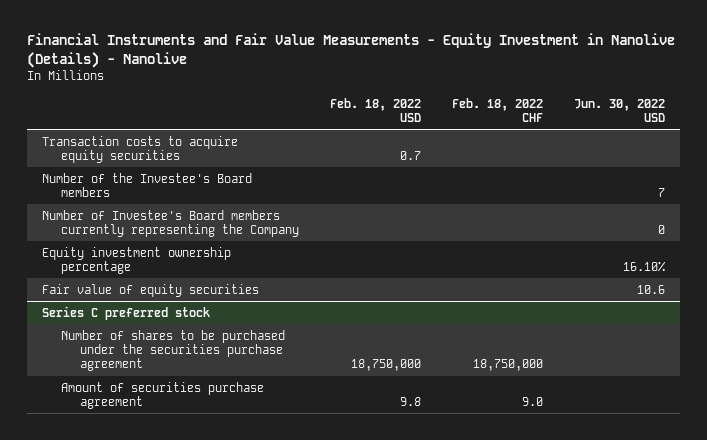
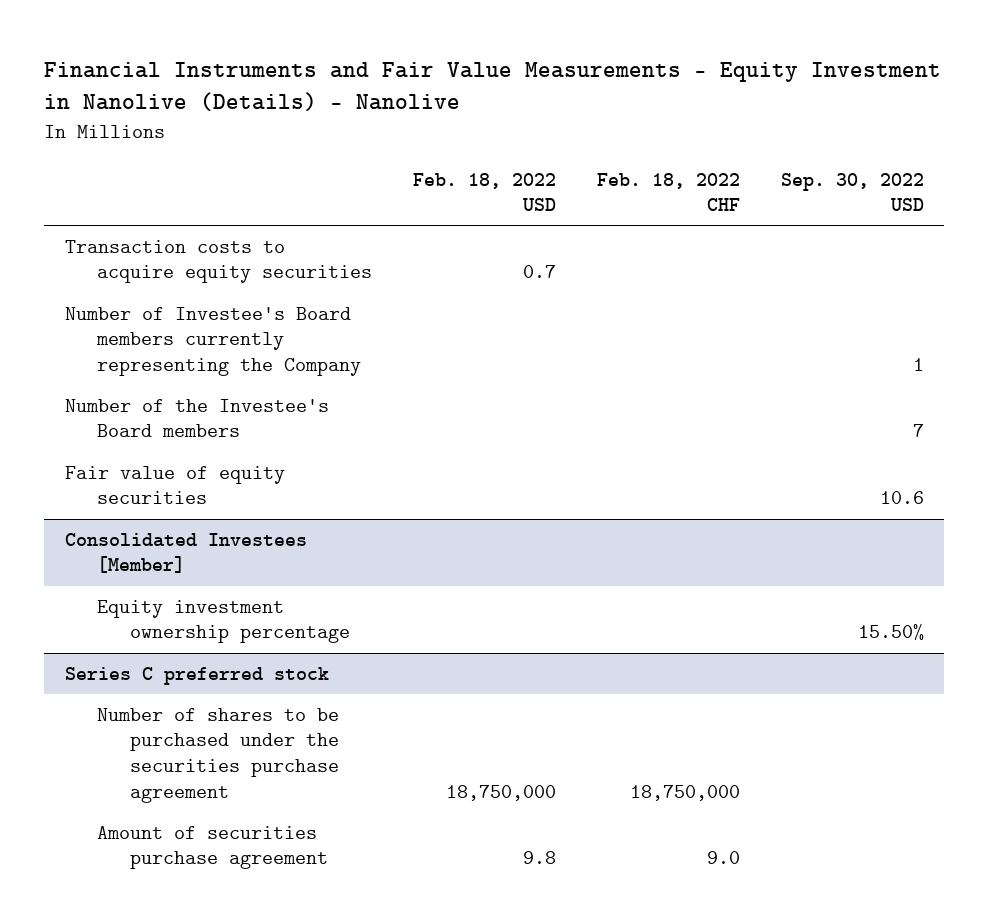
- | Feb. 18, 2022 USD | Feb. 18, 2022 CHF | Jun. 30, 2022 USD
+ | Feb. 18, 2022 USD | Feb. 18, 2022 CHF | Sep. 30, 2022 USD
- Equity investment ownership percentage | | | 16.10%
moved down: Number of the Investee's Board members | | | 7
+ Consolidated Investees [Member]
+ Equity investment ownership percentage | | | 15.50%

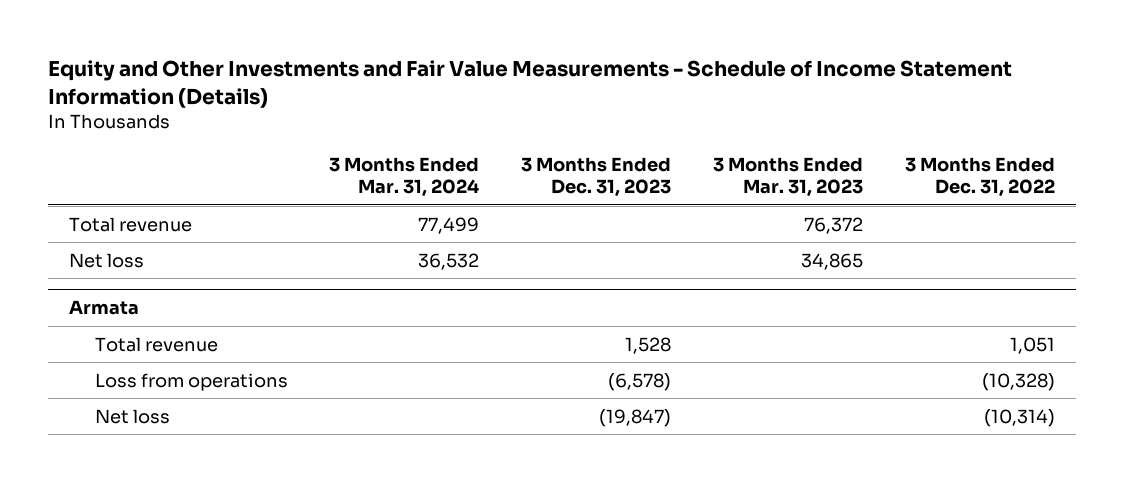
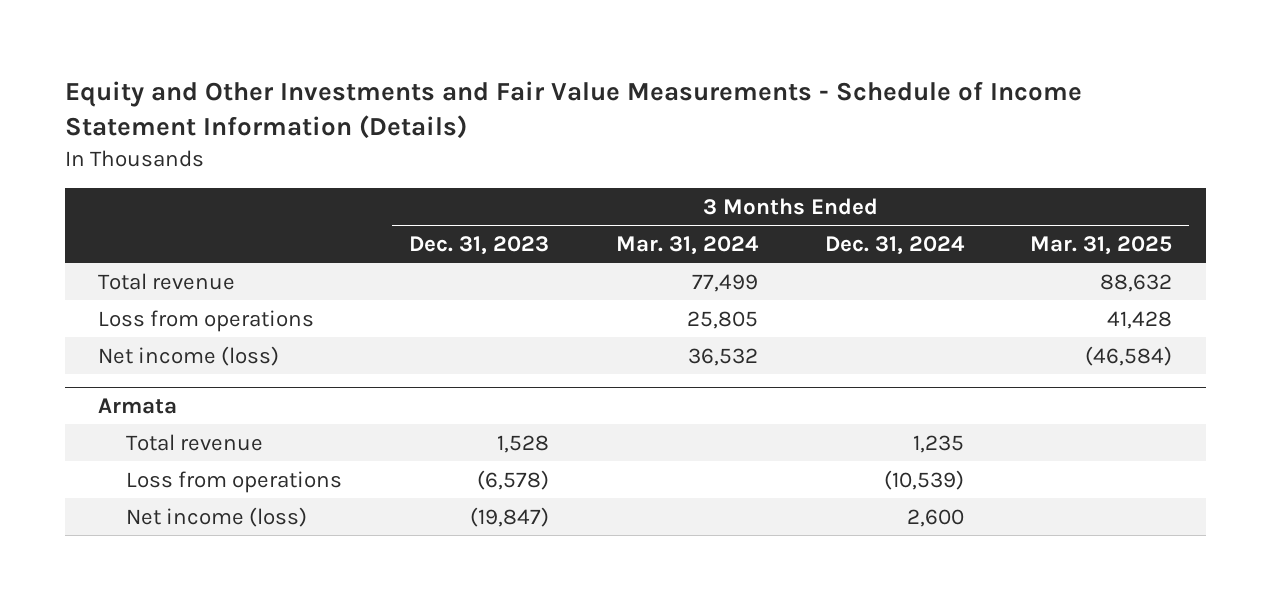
- | 3 Months Ended Mar. 31, 2024 | 3 Months Ended Dec. 31, 2023 | 3 Months Ended Mar. 31, 2023 | 3 Months Ended Dec. 31, 2022
+ | 3 Months Ended Dec. 31, 2023 | 3 Months Ended Mar. 31, 2024 | 3 Months Ended Dec. 31, 2024 | 3 Months Ended Mar. 31, 2025
- Net loss | 36,532 | | 34,865 |
+ Loss from operations | | 25,805 | | 41,428
+ Net income (loss) | | 36,532 | | (46,584)
@ Armata
- Net loss | | (19,847) | | (10,314)
+ Net income (loss) | (19,847) | | 2,600 |

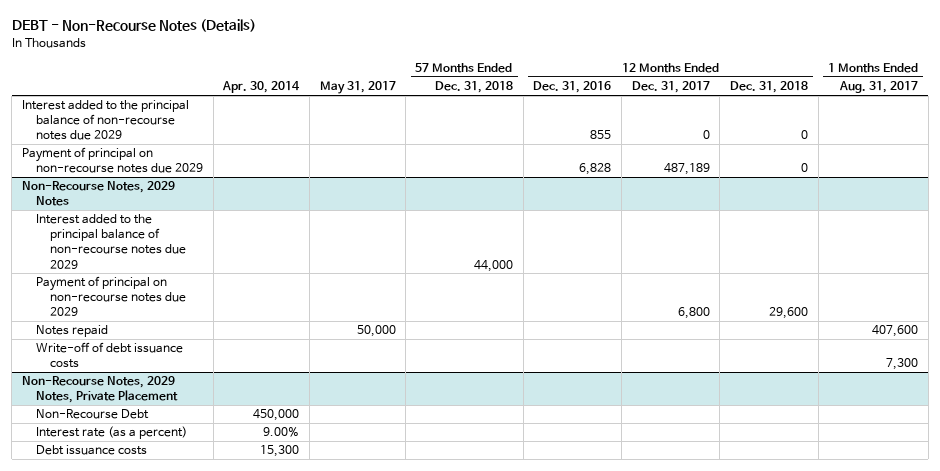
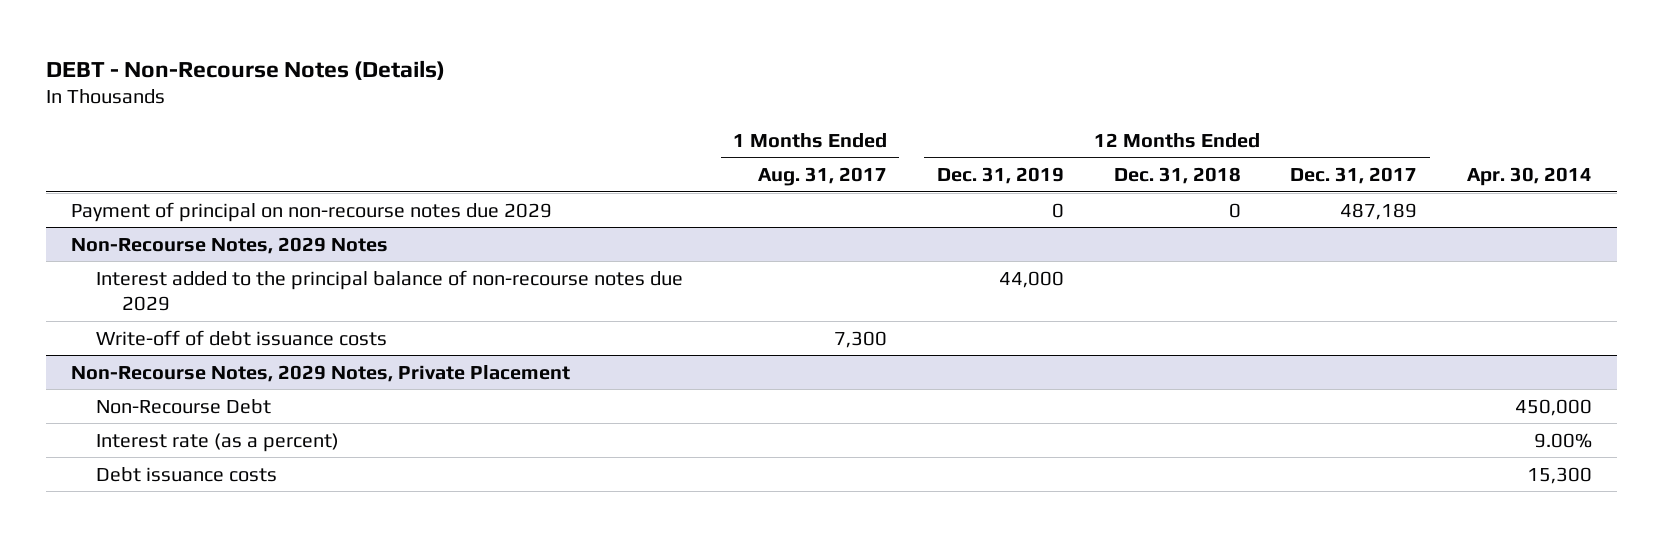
- | Apr. 30, 2014 | May 31, 2017 | 57 Months Ended Dec. 31, 2018 | 12 Months Ended Dec. 31, 2016 | 12 Months Ended Dec. 31, 2017 | 12 Months Ended Dec. 31, 2018 | 1 Months Ended Aug. 31, 2017
+ | 1 Months Ended Aug. 31, 2017 | 12 Months Ended Dec. 31, 2019 | 12 Months Ended Dec. 31, 2018 | 12 Months Ended Dec. 31, 2017 | Apr. 30, 2014
- Interest added to the principal balance of non-recourse notes due 2029 | | | | 855 | 0 | 0 |
@ Non-Recourse Notes, 2029 Notes
- Payment of principal on non-recourse notes due 2029 | | | | | 6,800 | 29,600 |
- Notes repaid | | 50,000 | | | | | 407,600

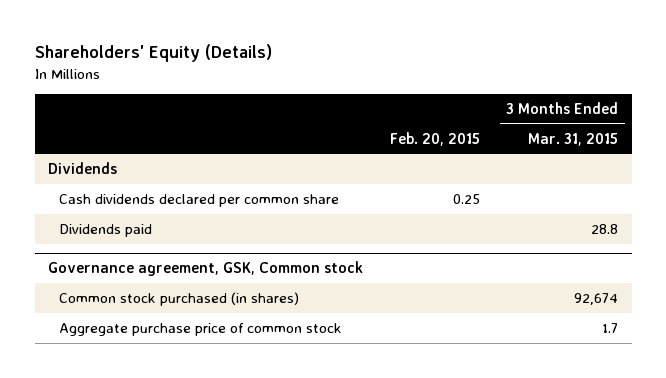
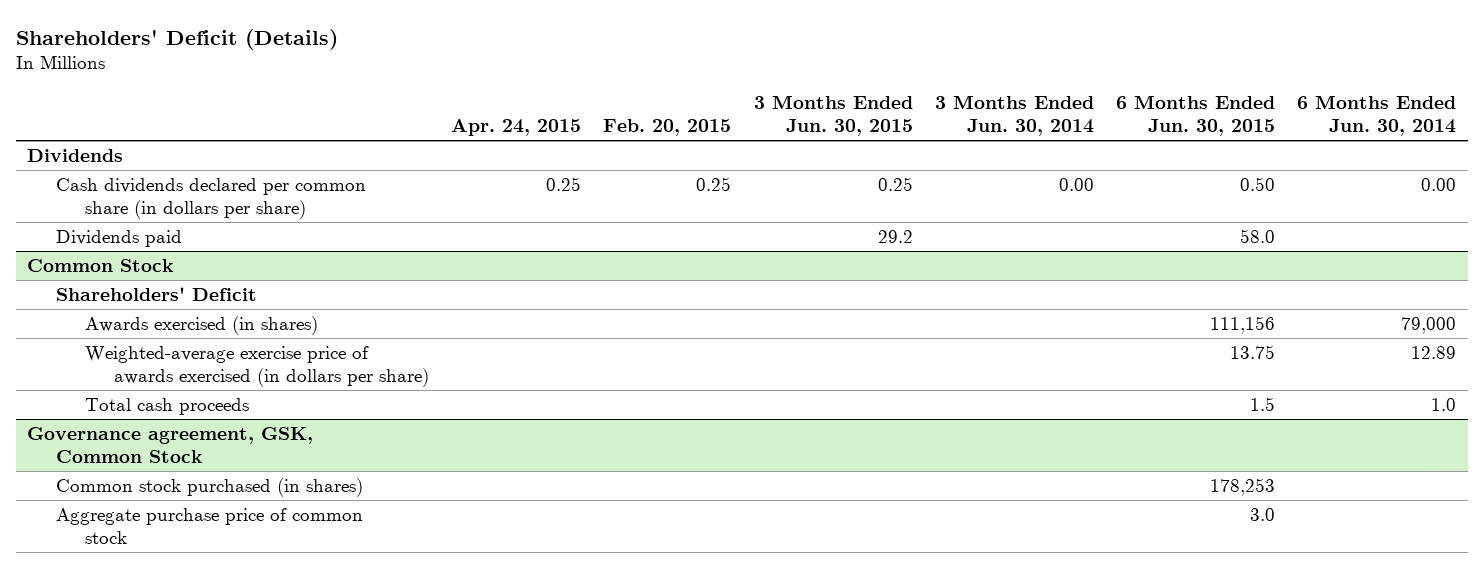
- Shareholders' Equity (Details)
+ Shareholders' Deficit (Details)
- | Feb. 20, 2015 | 3 Months Ended Mar. 31, 2015
+ | Apr. 24, 2015 | Feb. 20, 2015 | 3 Months Ended Jun. 30, 2015 | 3 Months Ended Jun. 30, 2014 | 6 Months Ended Jun. 30, 2015 | 6 Months Ended Jun. 30, 2014
- Cash dividends declared per common share | 0.25 |
+ Cash dividends declared per common share (in dollars per share) | 0.25 | 0.25 | 0.25 | 0.00 | 0.50 | 0.00
- Governance agreement, GSK, Common stock
+ Common Stock
+ Shareholders' Deficit
+ Awards exercised (in shares) | | | | | 111,156 | 79,000
+ Weighted-average exercise price of awards exercised (in dollars per share) | | | | | 13.75 | 12.89
+ Total cash proceeds | | | | | 1.5 | 1.0
+ Governance agreement, GSK, Common Stock

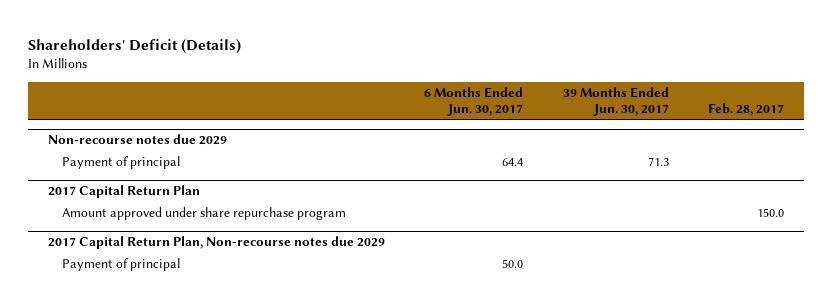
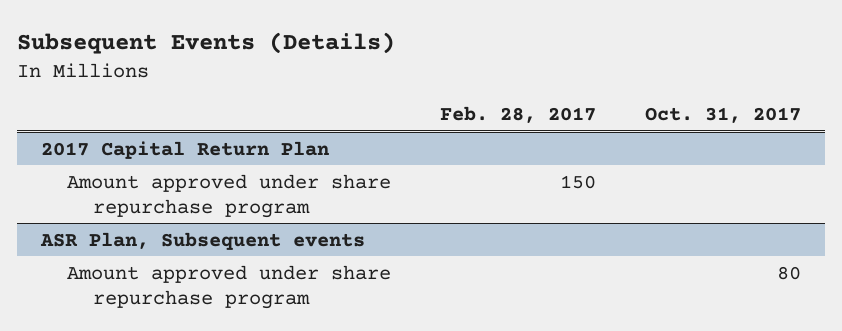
- Shareholders' Deficit (Details)
+ Subsequent Events (Details)
- | 6 Months Ended Jun. 30, 2017 | 39 Months Ended Jun. 30, 2017 | Feb. 28, 2017
+ | Feb. 28, 2017 | Oct. 31, 2017
- Non-recourse notes due 2029
- Payment of principal | 64.4 | 71.3 |
@ 2017 Capital Return Plan
- Amount approved under share repurchase program | | | 150.0
- 2017 Capital Return Plan, Non-recourse notes due 2029
- Payment of principal | 50.0 | |
@ 2017 Capital Return Plan
+ Amount approved under share repurchase program | 150 |
+ ASR Plan, Subsequent events
+ Amount approved under share repurchase program | | 80

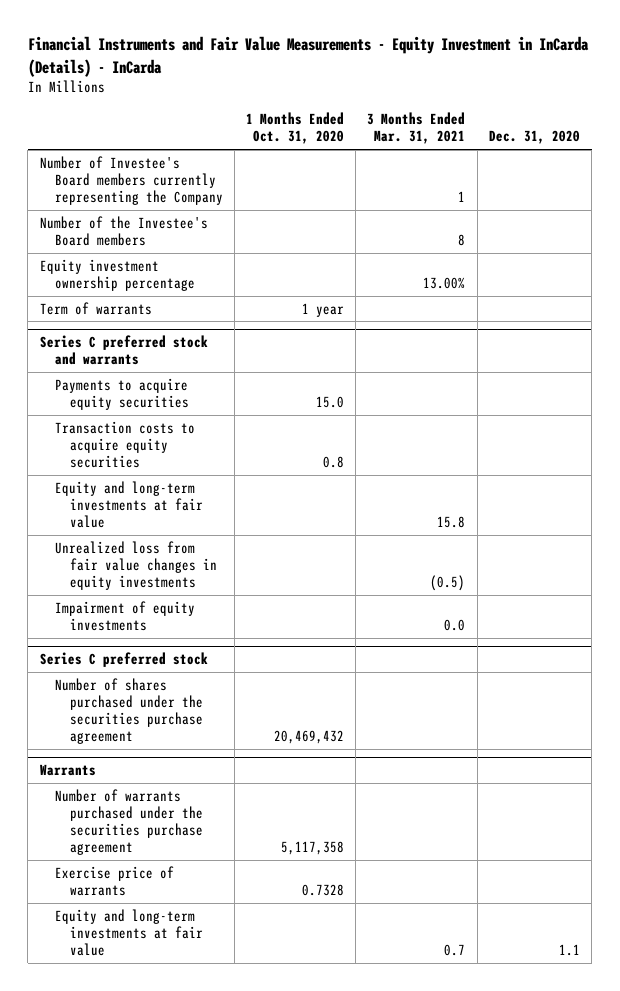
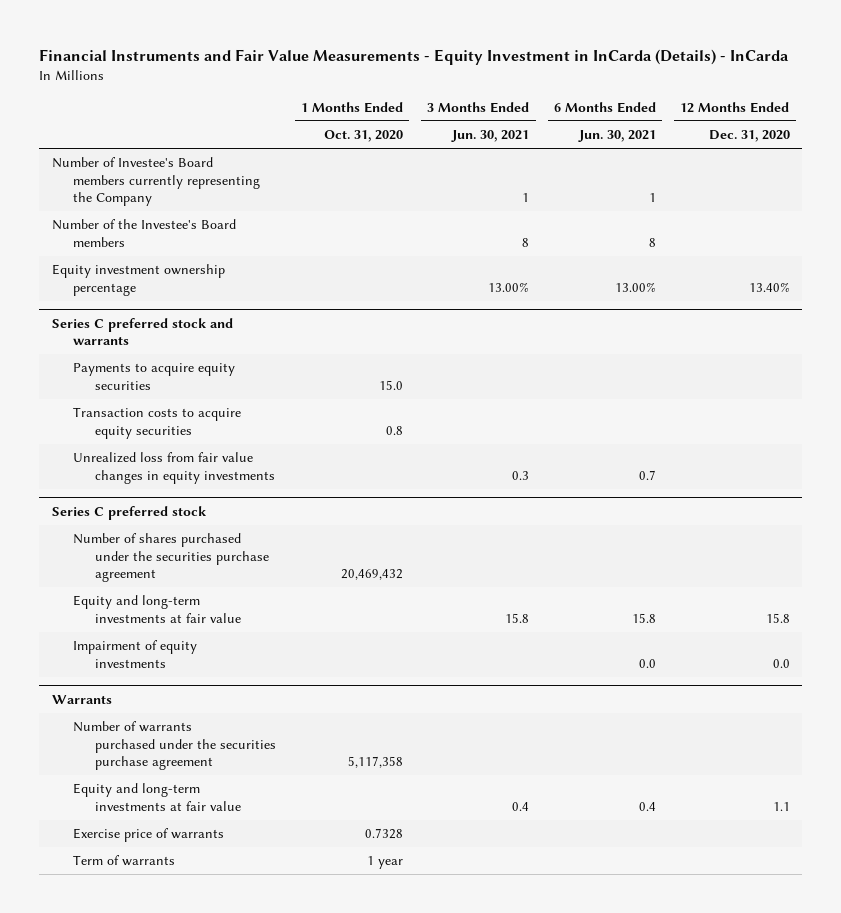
- | 1 Months Ended Oct. 31, 2020 | 3 Months Ended Mar. 31, 2021 | Dec. 31, 2020
+ | 1 Months Ended Oct. 31, 2020 | 3 Months Ended Jun. 30, 2021 | 6 Months Ended Jun. 30, 2021 | 12 Months Ended Dec. 31, 2020
- Term of warrants | 1 year | |
@ Series C preferred stock and warrants
- Equity and long-term investments at fair value | | 15.8 |
- Impairment of equity investments | | 0.0 |
@ Series C preferred stock
+ Equity and long-term investments at fair value | | 15.8 | 15.8 | 15.8
+ Impairment of equity investments | | | 0.0 | 0.0
@ Warrants
moved down: Exercise price of warrants | 0.7328 | | |
+ Term of warrants | 1 year | | |

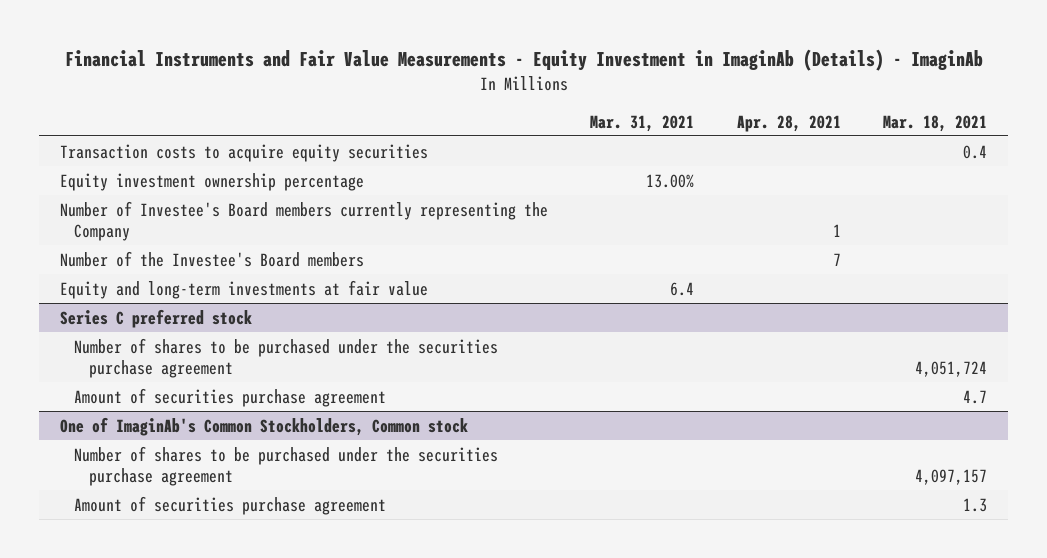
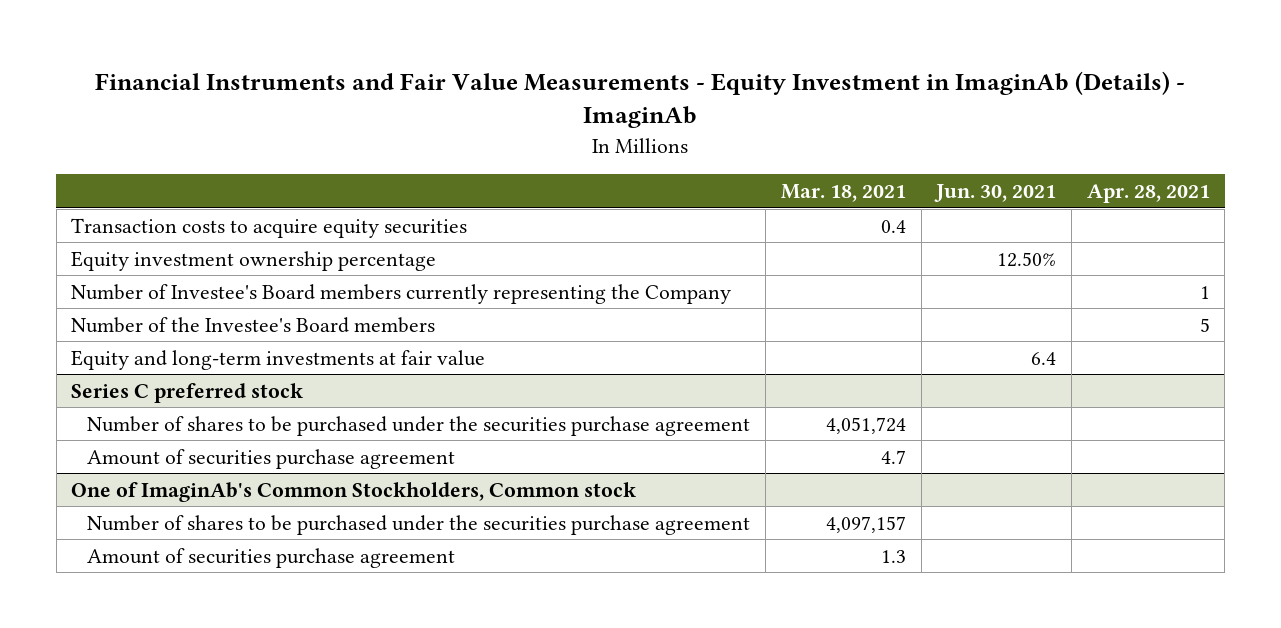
- | Mar. 31, 2021 | Apr. 28, 2021 | Mar. 18, 2021
+ | Mar. 18, 2021 | Jun. 30, 2021 | Apr. 28, 2021
- Number of the Investee's Board members | | 7 |
+ Number of the Investee's Board members | | | 5

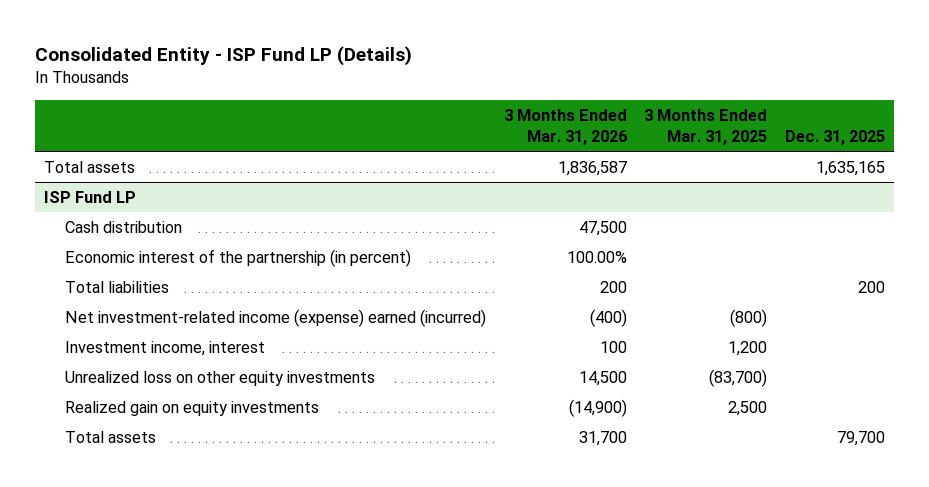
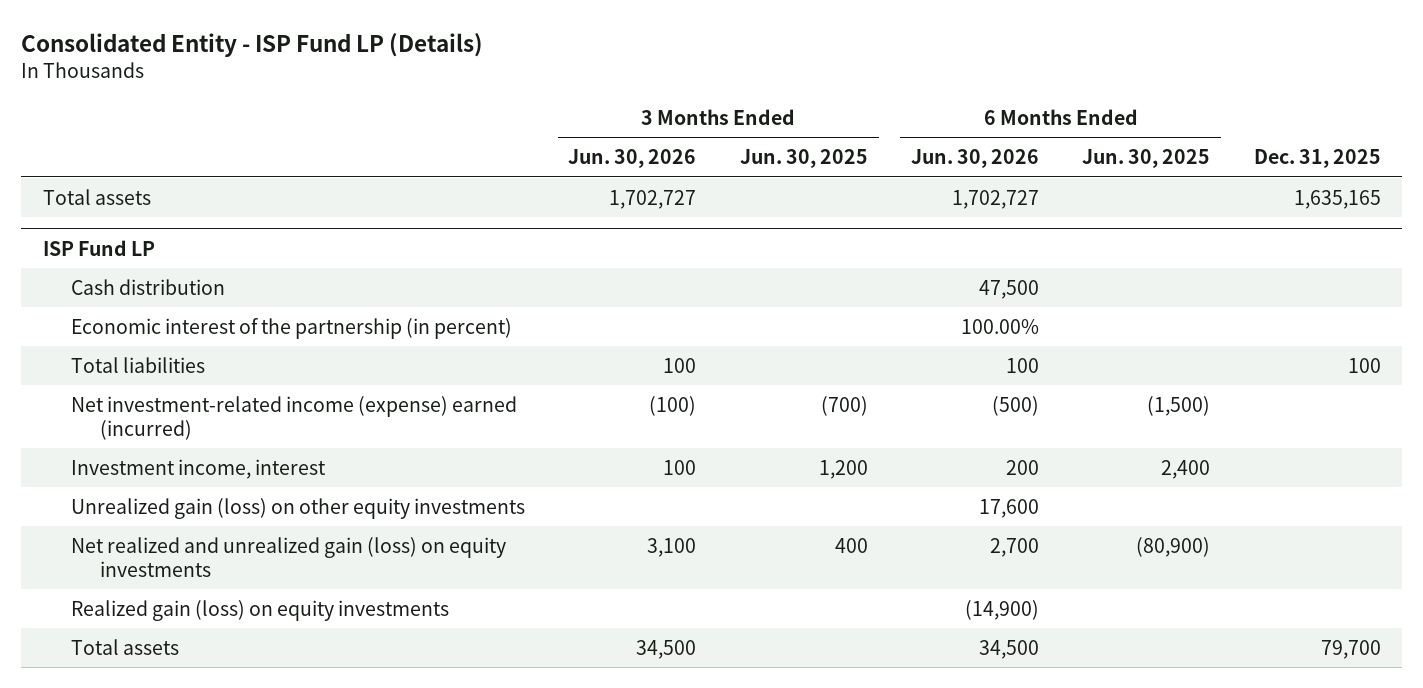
- | 3 Months Ended Mar. 31, 2026 | 3 Months Ended Mar. 31, 2025 | Dec. 31, 2025
+ | 3 Months Ended Jun. 30, 2026 | 3 Months Ended Jun. 30, 2025 | 6 Months Ended Jun. 30, 2026 | 6 Months Ended Jun. 30, 2025 | Dec. 31, 2025
@ ISP Fund LP
- Total liabilities | 200 | | 200
+ Total liabilities | 100 | | 100 | | 100
- Unrealized loss on other equity investments | 14,500 | (83,700) |
- Realized gain on equity investments | (14,900) | 2,500 |
+ Unrealized gain (loss) on other equity investments | | | 17,600 | |
+ Net realized and unrealized gain (loss) on equity investments | 3,100 | 400 | 2,700 | (80,900) |
+ Realized gain (loss) on equity investments | | | (14,900) | |

